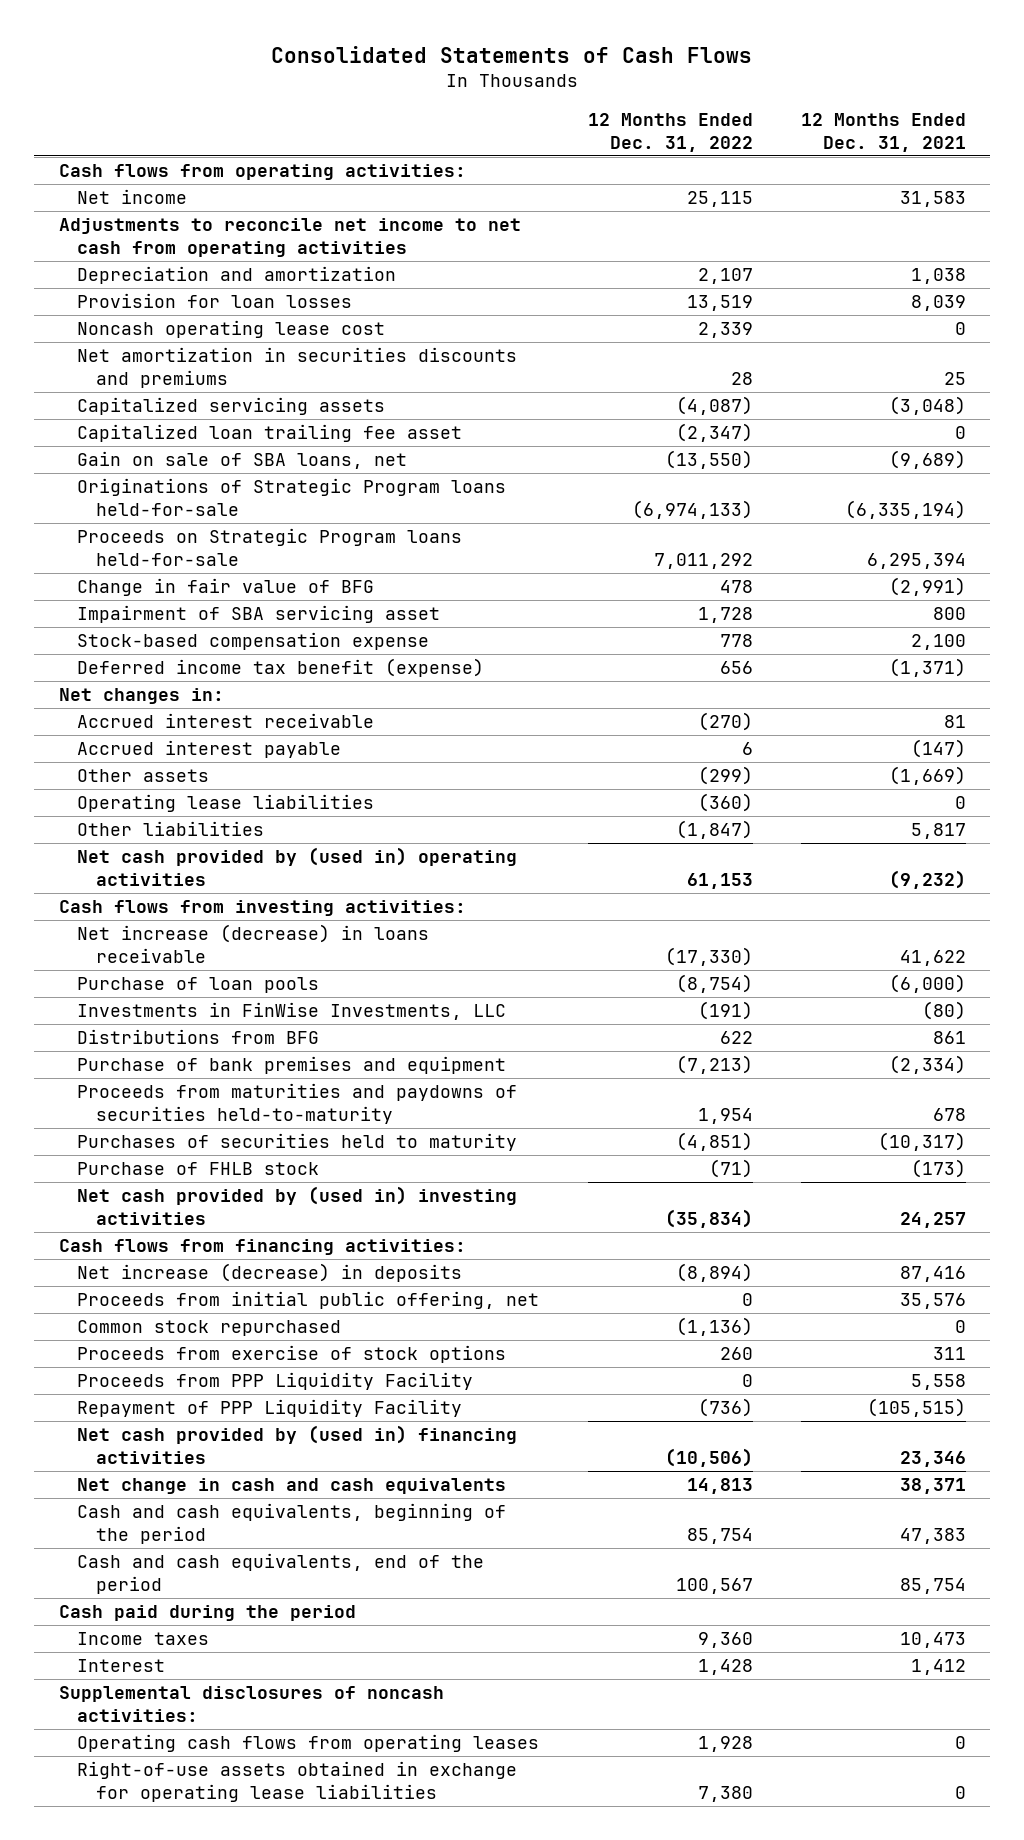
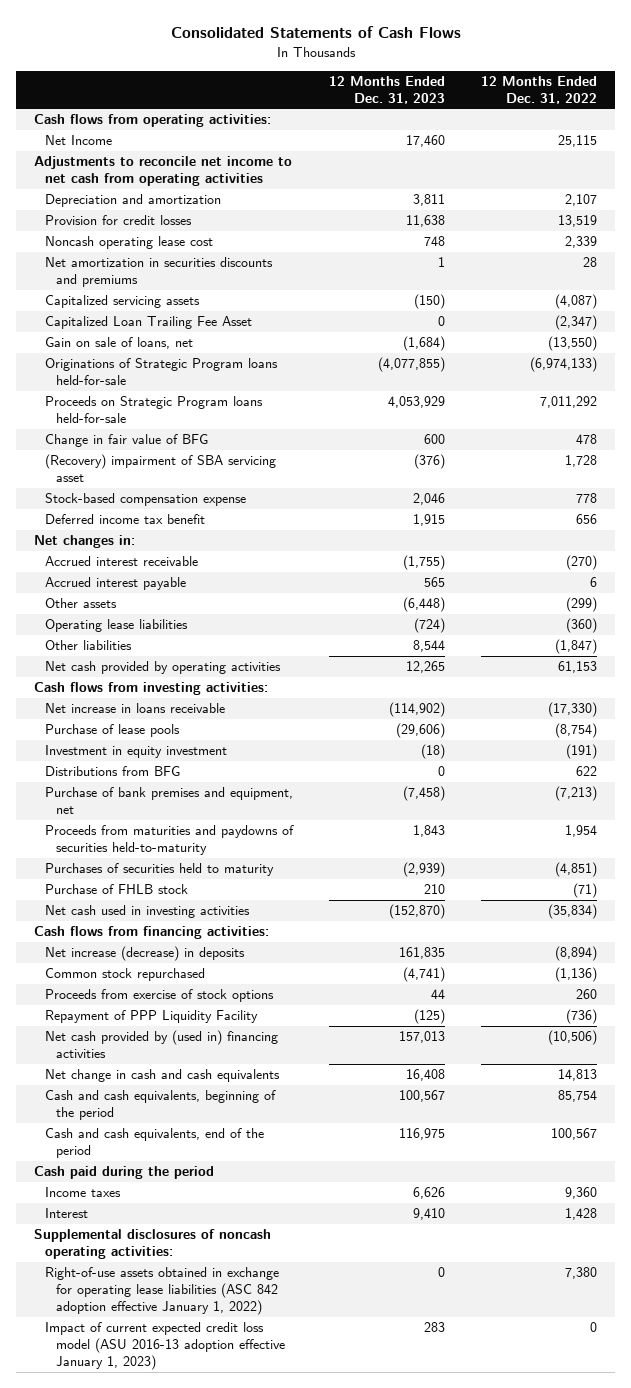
- | 12 Months Ended Dec. 31, 2022 | 12 Months Ended Dec. 31, 2021
+ | 12 Months Ended Dec. 31, 2023 | 12 Months Ended Dec. 31, 2022
- Net income | 25,115 | 31,583
+ Net Income | 17,460 | 25,115
- Provision for loan losses | 13,519 | 8,039
+ Provision for credit losses | 11,638 | 13,519
- Capitalized loan trailing fee asset | (2,347) | 0
- Gain on sale of SBA loans, net | (13,550) | (9,689)
+ Capitalized Loan Trailing Fee Asset | 0 | (2,347)
+ Gain on sale of loans, net | (1,684) | (13,550)
- Impairment of SBA servicing asset | 1,728 | 800
+ (Recovery) impairment of SBA servicing asset | (376) | 1,728
- Deferred income tax benefit (expense) | 656 | (1,371)
+ Deferred income tax benefit | 1,915 | 656
- Net cash provided by (used in) operating activities | 61,153 | (9,232)
+ Net cash provided by operating activities | 12,265 | 61,153
- Net increase (decrease) in loans receivable | (17,330) | 41,622
- Purchase of loan pools | (8,754) | (6,000)
- Investments in FinWise Investments, LLC | (191) | (80)
+ Net increase in loans receivable | (114,902) | (17,330)
+ Purchase of lease pools | (29,606) | (8,754)
+ Investment in equity investment | (18) | (191)
- Purchase of bank premises and equipment | (7,213) | (2,334)
+ Purchase of bank premises and equipment, net | (7,458) | (7,213)
- Net cash provided by (used in) investing activities | (35,834) | 24,257
+ Net cash used in investing activities | (152,870) | (35,834)
- Proceeds from initial public offering, net | 0 | 35,576
- Proceeds from PPP Liquidity Facility | 0 | 5,558
- Supplemental disclosures of noncash activities:
- Operating cash flows from operating leases | 1,928 | 0
- Right-of-use assets obtained in exchange for operating lease liabilities | 7,380 | 0
+ Supplemental disclosures of noncash operating activities:
+ Right-of-use assets obtained in exchange for operating lease liabilities (ASC 842 adoption effective January 1, 2022) | 0 | 7,380
+ Impact of current expected credit loss model (ASU 2016-13 adoption effective January 1, 2023) | 283 | 0

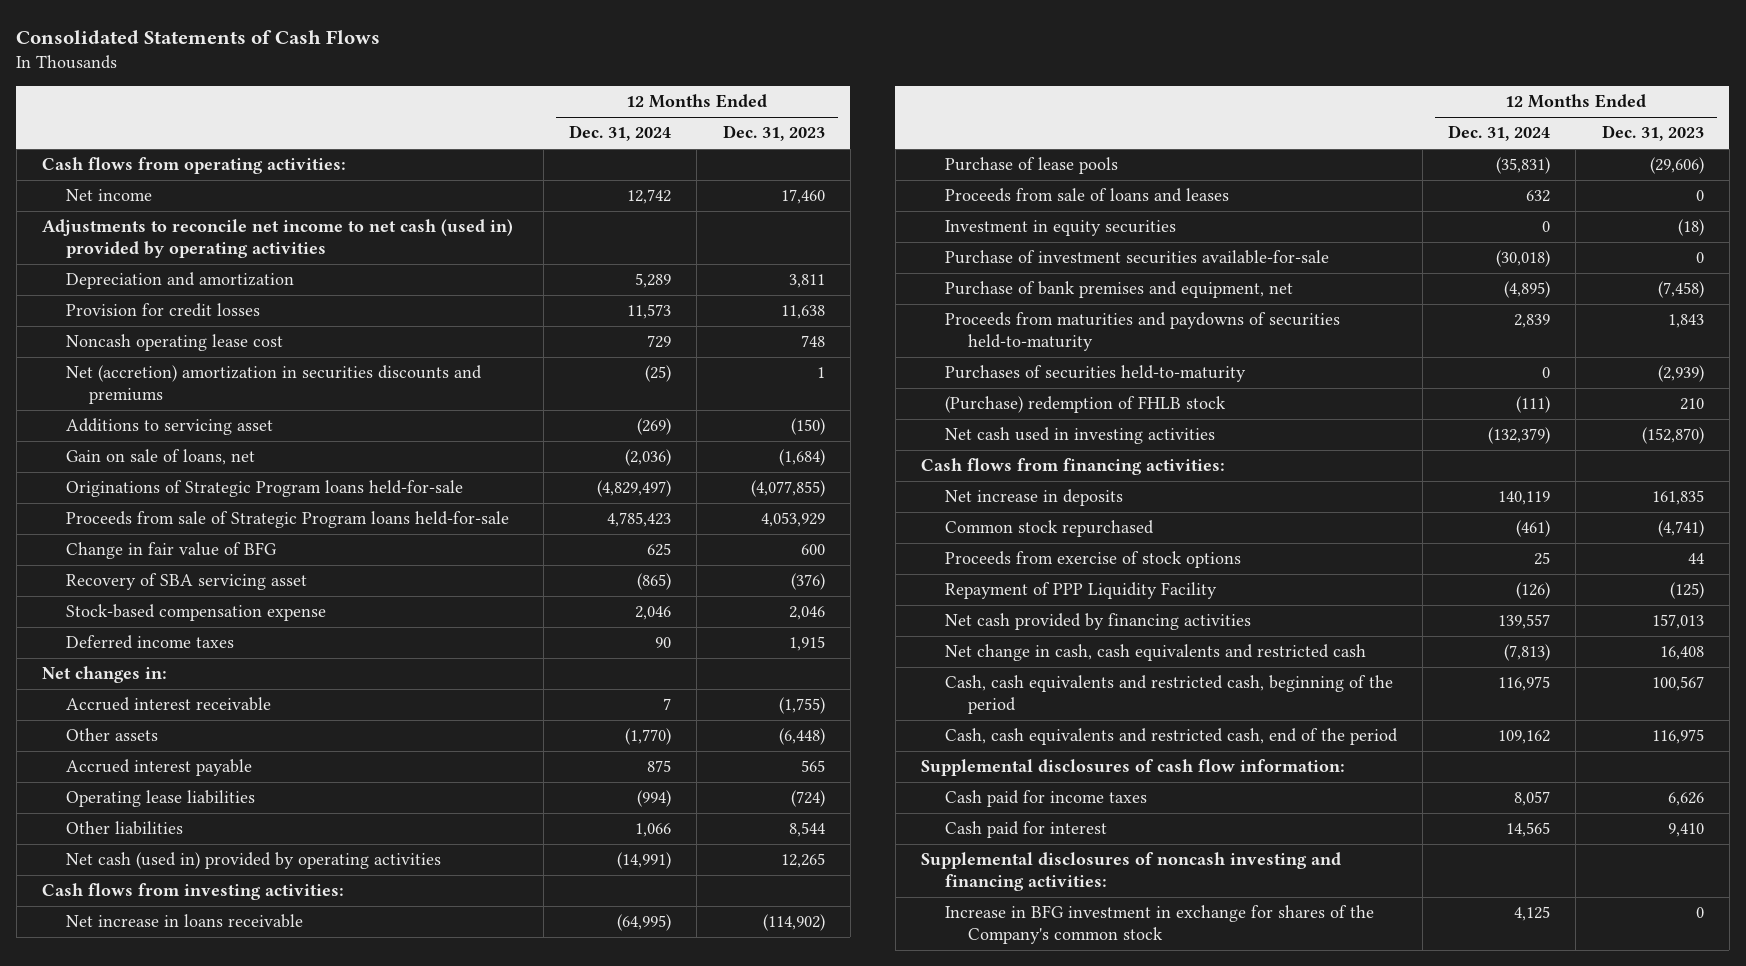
- | 12 Months Ended Dec. 31, 2023 | 12 Months Ended Dec. 31, 2022
+ | 12 Months Ended Dec. 31, 2024 | 12 Months Ended Dec. 31, 2023
- Net Income | 17,460 | 25,115
- Adjustments to reconcile net income to net cash from operating activities
+ Net income | 12,742 | 17,460
+ Adjustments to reconcile net income to net cash (used in) provided by operating activities
- Net amortization in securities discounts and premiums | 1 | 28
- Capitalized servicing assets | (150) | (4,087)
- Capitalized Loan Trailing Fee Asset | 0 | (2,347)
+ Net (accretion) amortization in securities discounts and premiums | (25) | 1
+ Additions to servicing asset | (269) | (150)
- Proceeds on Strategic Program loans held-for-sale | 4,053,929 | 7,011,292
+ Proceeds from sale of Strategic Program loans held-for-sale | 4,785,423 | 4,053,929
- (Recovery) impairment of SBA servicing asset | (376) | 1,728
+ Recovery of SBA servicing asset | (865) | (376)
- Deferred income tax benefit | 1,915 | 656
+ Deferred income taxes | 90 | 1,915
moved down: Accrued interest payable | 875 | 565
- Net cash provided by operating activities | 12,265 | 61,153
+ Net cash (used in) provided by operating activities | (14,991) | 12,265
- Investment in equity investment | (18) | (191)
- Distributions from BFG | 0 | 622
+ Proceeds from sale of loans and leases | 632 | 0
+ Investment in equity securities | 0 | (18)
+ Purchase of investment securities available-for-sale | (30,018) | 0
- Purchases of securities held to maturity | (2,939) | (4,851)
- Purchase of FHLB stock | 210 | (71)
+ Purchases of securities held-to-maturity | 0 | (2,939)
+ (Purchase) redemption of FHLB stock | (111) | 210
- Net increase (decrease) in deposits | 161,835 | (8,894)
+ Net increase in deposits | 140,119 | 161,835
- Net cash provided by (used in) financing activities | 157,013 | (10,506)
- Net change in cash and cash equivalents | 16,408 | 14,813
- Cash and cash equivalents, beginning of the period | 100,567 | 85,754
- Cash and cash equivalents, end of the period | 116,975 | 100,567
- Cash paid during the period
- Income taxes | 6,626 | 9,360
- Interest | 9,410 | 1,428
- Supplemental disclosures of noncash operating activities:
- Right-of-use assets obtained in exchange for operating lease liabilities (ASC 842 adoption effective January 1, 2022) | 0 | 7,380
- Impact of current expected credit loss model (ASU 2016-13 adoption effective January 1, 2023) | 283 | 0
+ Net cash provided by financing activities | 139,557 | 157,013
+ Net change in cash, cash equivalents and restricted cash | (7,813) | 16,408
+ Cash, cash equivalents and restricted cash, beginning of the period | 116,975 | 100,567
+ Cash, cash equivalents and restricted cash, end of the period | 109,162 | 116,975
+ Supplemental disclosures of cash flow information:
+ Cash paid for income taxes | 8,057 | 6,626
+ Cash paid for interest | 14,565 | 9,410
+ Supplemental disclosures of noncash investing and financing activities:
+ Increase in BFG investment in exchange for shares of the Company's common stock | 4,125 | 0

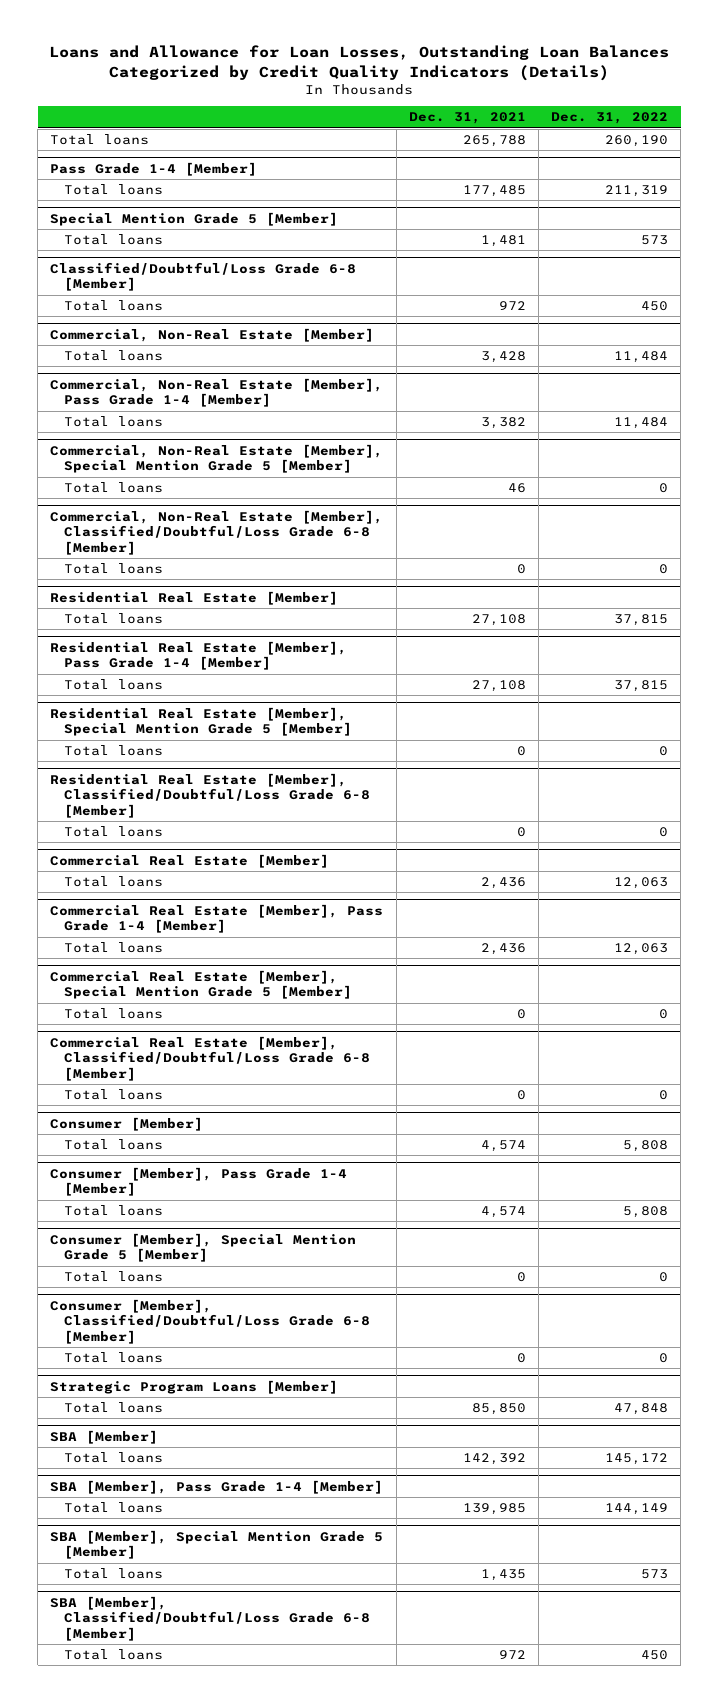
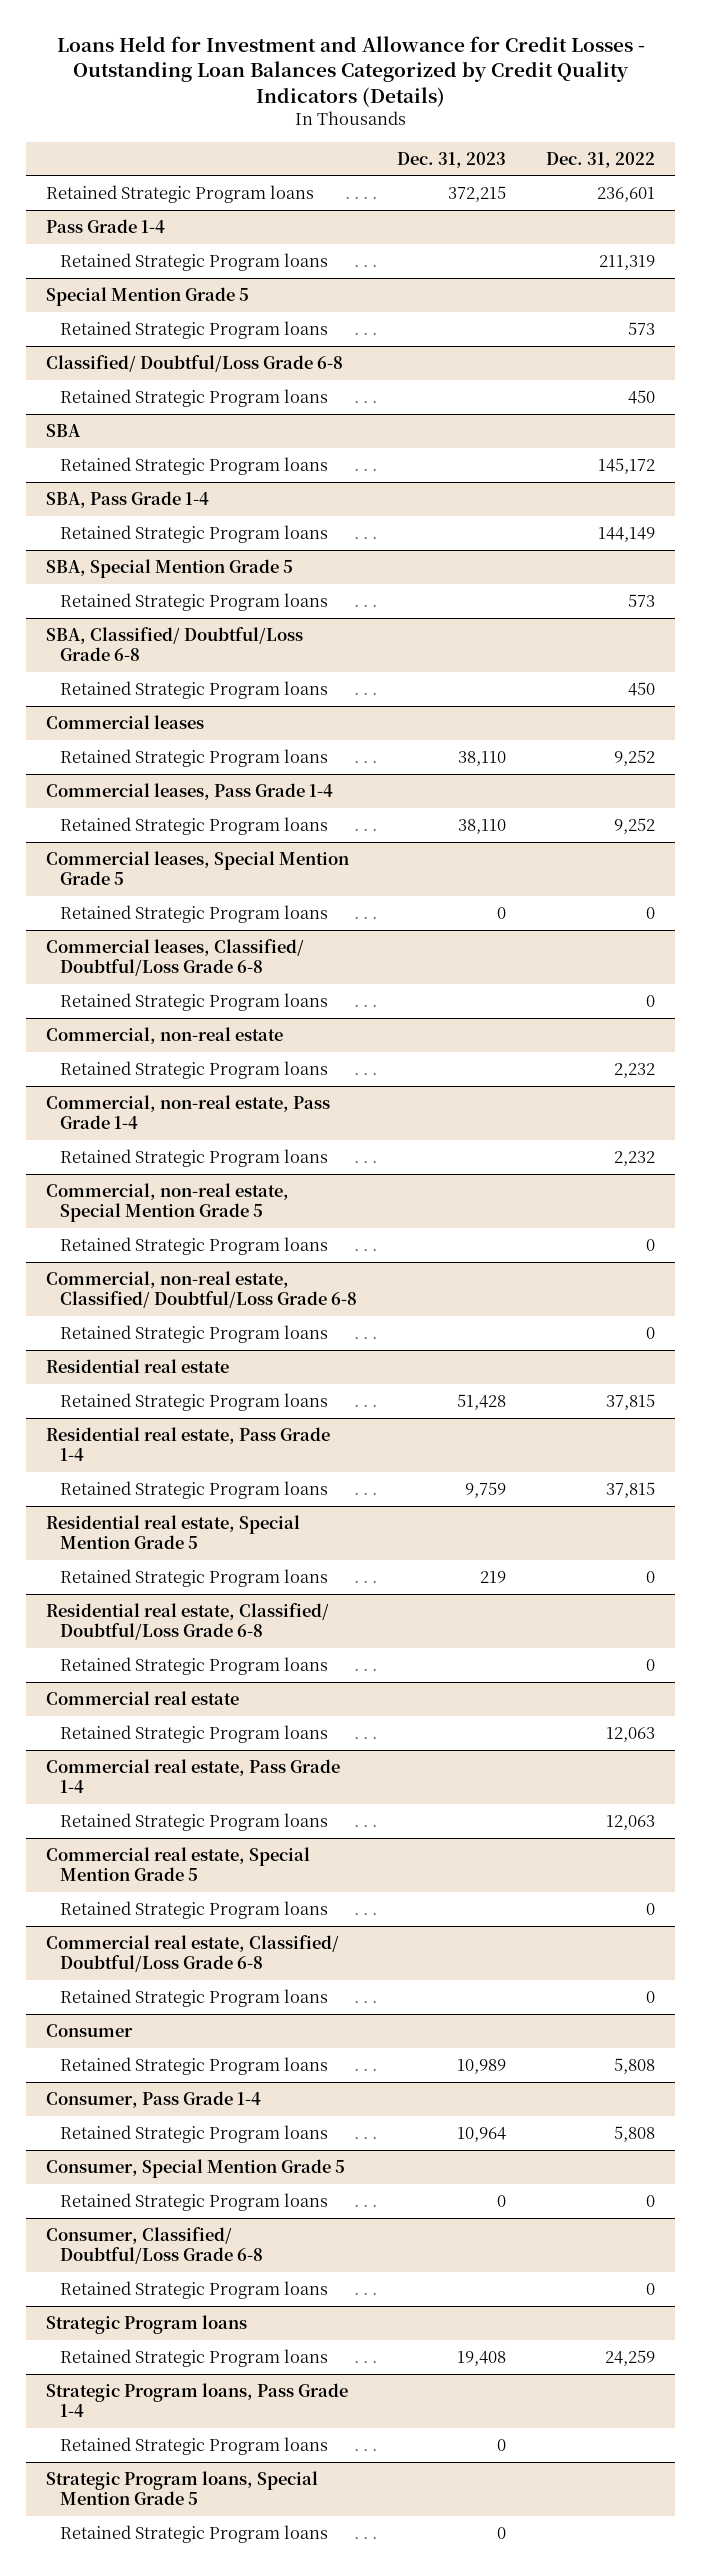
- Loans and Allowance for Loan Losses, Outstanding Loan Balances Categorized by Credit Quality Indicators (Details)
+ Loans Held for Investment and Allowance for Credit Losses - Outstanding Loan Balances Categorized by Credit Quality Indicators (Details)
- | Dec. 31, 2021 | Dec. 31, 2022
+ | Dec. 31, 2023 | Dec. 31, 2022
- Total loans | 265,788 | 260,190
- Pass Grade 1-4 [Member]
- Total loans | 177,485 | 211,319
- Special Mention Grade 5 [Member]
- Total loans | 1,481 | 573
- Classified/Doubtful/Loss Grade 6-8 [Member]
- Total loans | 972 | 450
- Commercial, Non-Real Estate [Member]
- Total loans | 3,428 | 11,484
- Commercial, Non-Real Estate [Member], Pass Grade 1-4 [Member]
- Total loans | 3,382 | 11,484
- Commercial, Non-Real Estate [Member], Special Mention Grade 5 [Member]
- Total loans | 46 | 0
- Commercial, Non-Real Estate [Member], Classified/Doubtful/Loss Grade 6-8 [Member]
- Total loans | 0 | 0
- Residential Real Estate [Member]
- Total loans | 27,108 | 37,815
- Residential Real Estate [Member], Pass Grade 1-4 [Member]
- Total loans | 27,108 | 37,815
- Residential Real Estate [Member], Special Mention Grade 5 [Member]
- Total loans | 0 | 0
- Residential Real Estate [Member], Classified/Doubtful/Loss Grade 6-8 [Member]
- Total loans | 0 | 0
- Commercial Real Estate [Member]
- Total loans | 2,436 | 12,063
- Commercial Real Estate [Member], Pass Grade 1-4 [Member]
- Total loans | 2,436 | 12,063
- Commercial Real Estate [Member], Special Mention Grade 5 [Member]
- Total loans | 0 | 0
- Commercial Real Estate [Member], Classified/Doubtful/Loss Grade 6-8 [Member]
- Total loans | 0 | 0
- Consumer [Member]
- Total loans | 4,574 | 5,808
- Consumer [Member], Pass Grade 1-4 [Member]
- Total loans | 4,574 | 5,808
- Consumer [Member], Special Mention Grade 5 [Member]
- Total loans | 0 | 0
- Consumer [Member], Classified/Doubtful/Loss Grade 6-8 [Member]
- Total loans | 0 | 0
- Strategic Program Loans [Member]
- Total loans | 85,850 | 47,848
- SBA [Member]
- Total loans | 142,392 | 145,172
- SBA [Member], Pass Grade 1-4 [Member]
- Total loans | 139,985 | 144,149
- SBA [Member], Special Mention Grade 5 [Member]
- Total loans | 1,435 | 573
- SBA [Member], Classified/Doubtful/Loss Grade 6-8 [Member]
- Total loans | 972 | 450
+ Retained Strategic Program loans | 372,215 | 236,601
+ Pass Grade 1-4
+ Retained Strategic Program loans | | 211,319
+ Special Mention Grade 5
+ Retained Strategic Program loans | | 573
+ Classified/ Doubtful/Loss Grade 6-8
+ Retained Strategic Program loans | | 450
+ SBA
+ Retained Strategic Program loans | | 145,172
+ SBA, Pass Grade 1-4
+ Retained Strategic Program loans | | 144,149
+ SBA, Special Mention Grade 5
+ Retained Strategic Program loans | | 573
+ SBA, Classified/ Doubtful/Loss Grade 6-8
+ Retained Strategic Program loans | | 450
+ Commercial leases
+ Retained Strategic Program loans | 38,110 | 9,252
+ Commercial leases, Pass Grade 1-4
+ Retained Strategic Program loans | 38,110 | 9,252
+ Commercial leases, Special Mention Grade 5
+ Retained Strategic Program loans | 0 | 0
+ Commercial leases, Classified/ Doubtful/Loss Grade 6-8
+ Retained Strategic Program loans | | 0
+ Commercial, non-real estate
+ Retained Strategic Program loans | | 2,232
+ Commercial, non-real estate, Pass Grade 1-4
+ Retained Strategic Program loans | | 2,232
+ Commercial, non-real estate, Special Mention Grade 5
+ Retained Strategic Program loans | | 0
+ Commercial, non-real estate, Classified/ Doubtful/Loss Grade 6-8
+ Retained Strategic Program loans | | 0
+ Residential real estate
+ Retained Strategic Program loans | 51,428 | 37,815
+ Residential real estate, Pass Grade 1-4
+ Retained Strategic Program loans | 9,759 | 37,815
+ Residential real estate, Special Mention Grade 5
+ Retained Strategic Program loans | 219 | 0
+ Residential real estate, Classified/ Doubtful/Loss Grade 6-8
+ Retained Strategic Program loans | | 0
+ Commercial real estate
+ Retained Strategic Program loans | | 12,063
+ Commercial real estate, Pass Grade 1-4
+ Retained Strategic Program loans | | 12,063
+ Commercial real estate, Special Mention Grade 5
+ Retained Strategic Program loans | | 0
+ Commercial real estate, Classified/ Doubtful/Loss Grade 6-8
+ Retained Strategic Program loans | | 0
+ Consumer
+ Retained Strategic Program loans | 10,989 | 5,808
+ Consumer, Pass Grade 1-4
+ Retained Strategic Program loans | 10,964 | 5,808
+ Consumer, Special Mention Grade 5
+ Retained Strategic Program loans | 0 | 0
+ Consumer, Classified/ Doubtful/Loss Grade 6-8
+ Retained Strategic Program loans | | 0
+ Strategic Program loans
+ Retained Strategic Program loans | 19,408 | 24,259
+ Strategic Program loans, Pass Grade 1-4
+ Retained Strategic Program loans | 0 |
+ Strategic Program loans, Special Mention Grade 5
+ Retained Strategic Program loans | 0 |

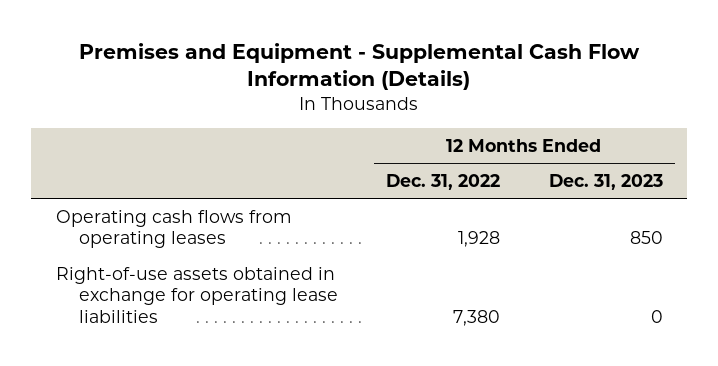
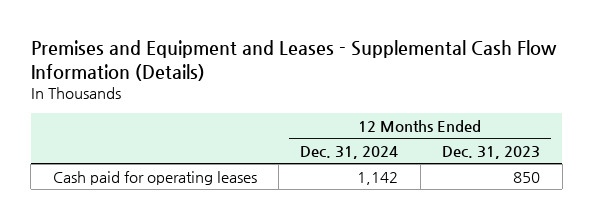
- Premises and Equipment - Supplemental Cash Flow Information (Details)
+ Premises and Equipment and Leases - Supplemental Cash Flow Information (Details)
- | 12 Months Ended Dec. 31, 2022 | 12 Months Ended Dec. 31, 2023
+ | 12 Months Ended Dec. 31, 2024 | 12 Months Ended Dec. 31, 2023
- Operating cash flows from operating leases | 1,928 | 850
- Right-of-use assets obtained in exchange for operating lease liabilities | 7,380 | 0
+ Cash paid for operating leases | 1,142 | 850

